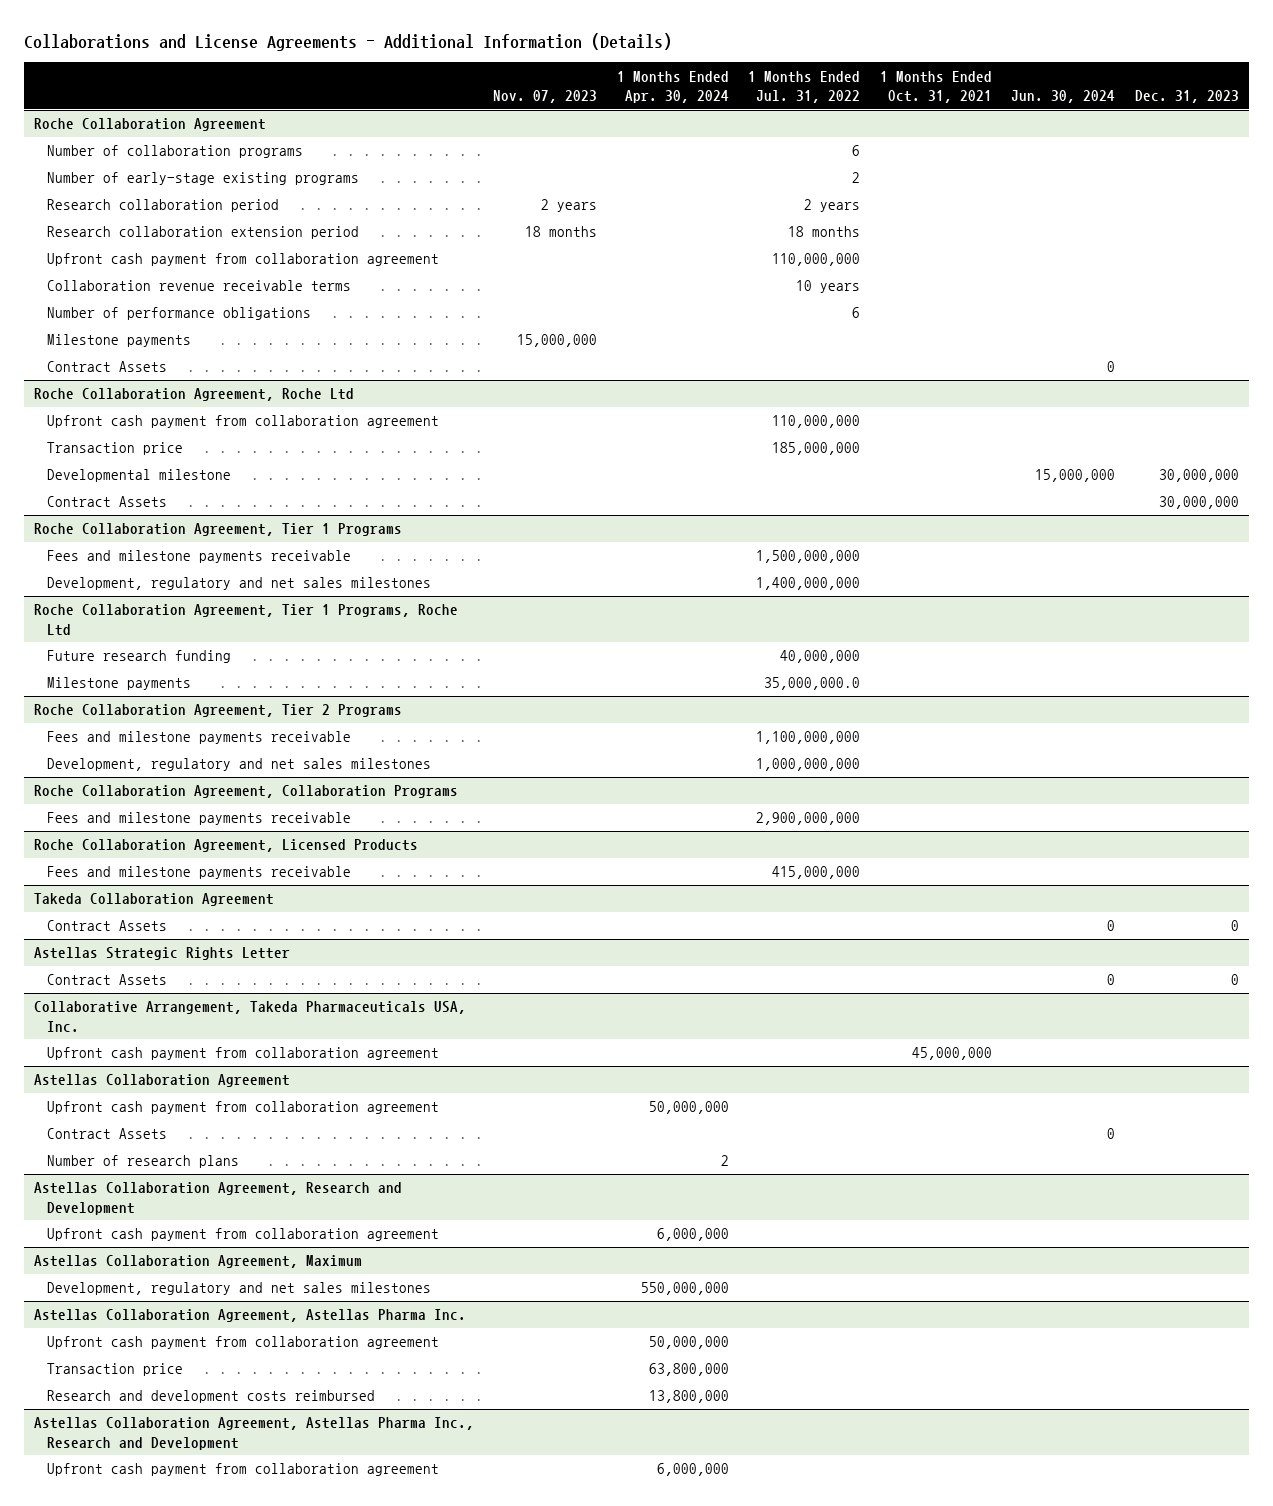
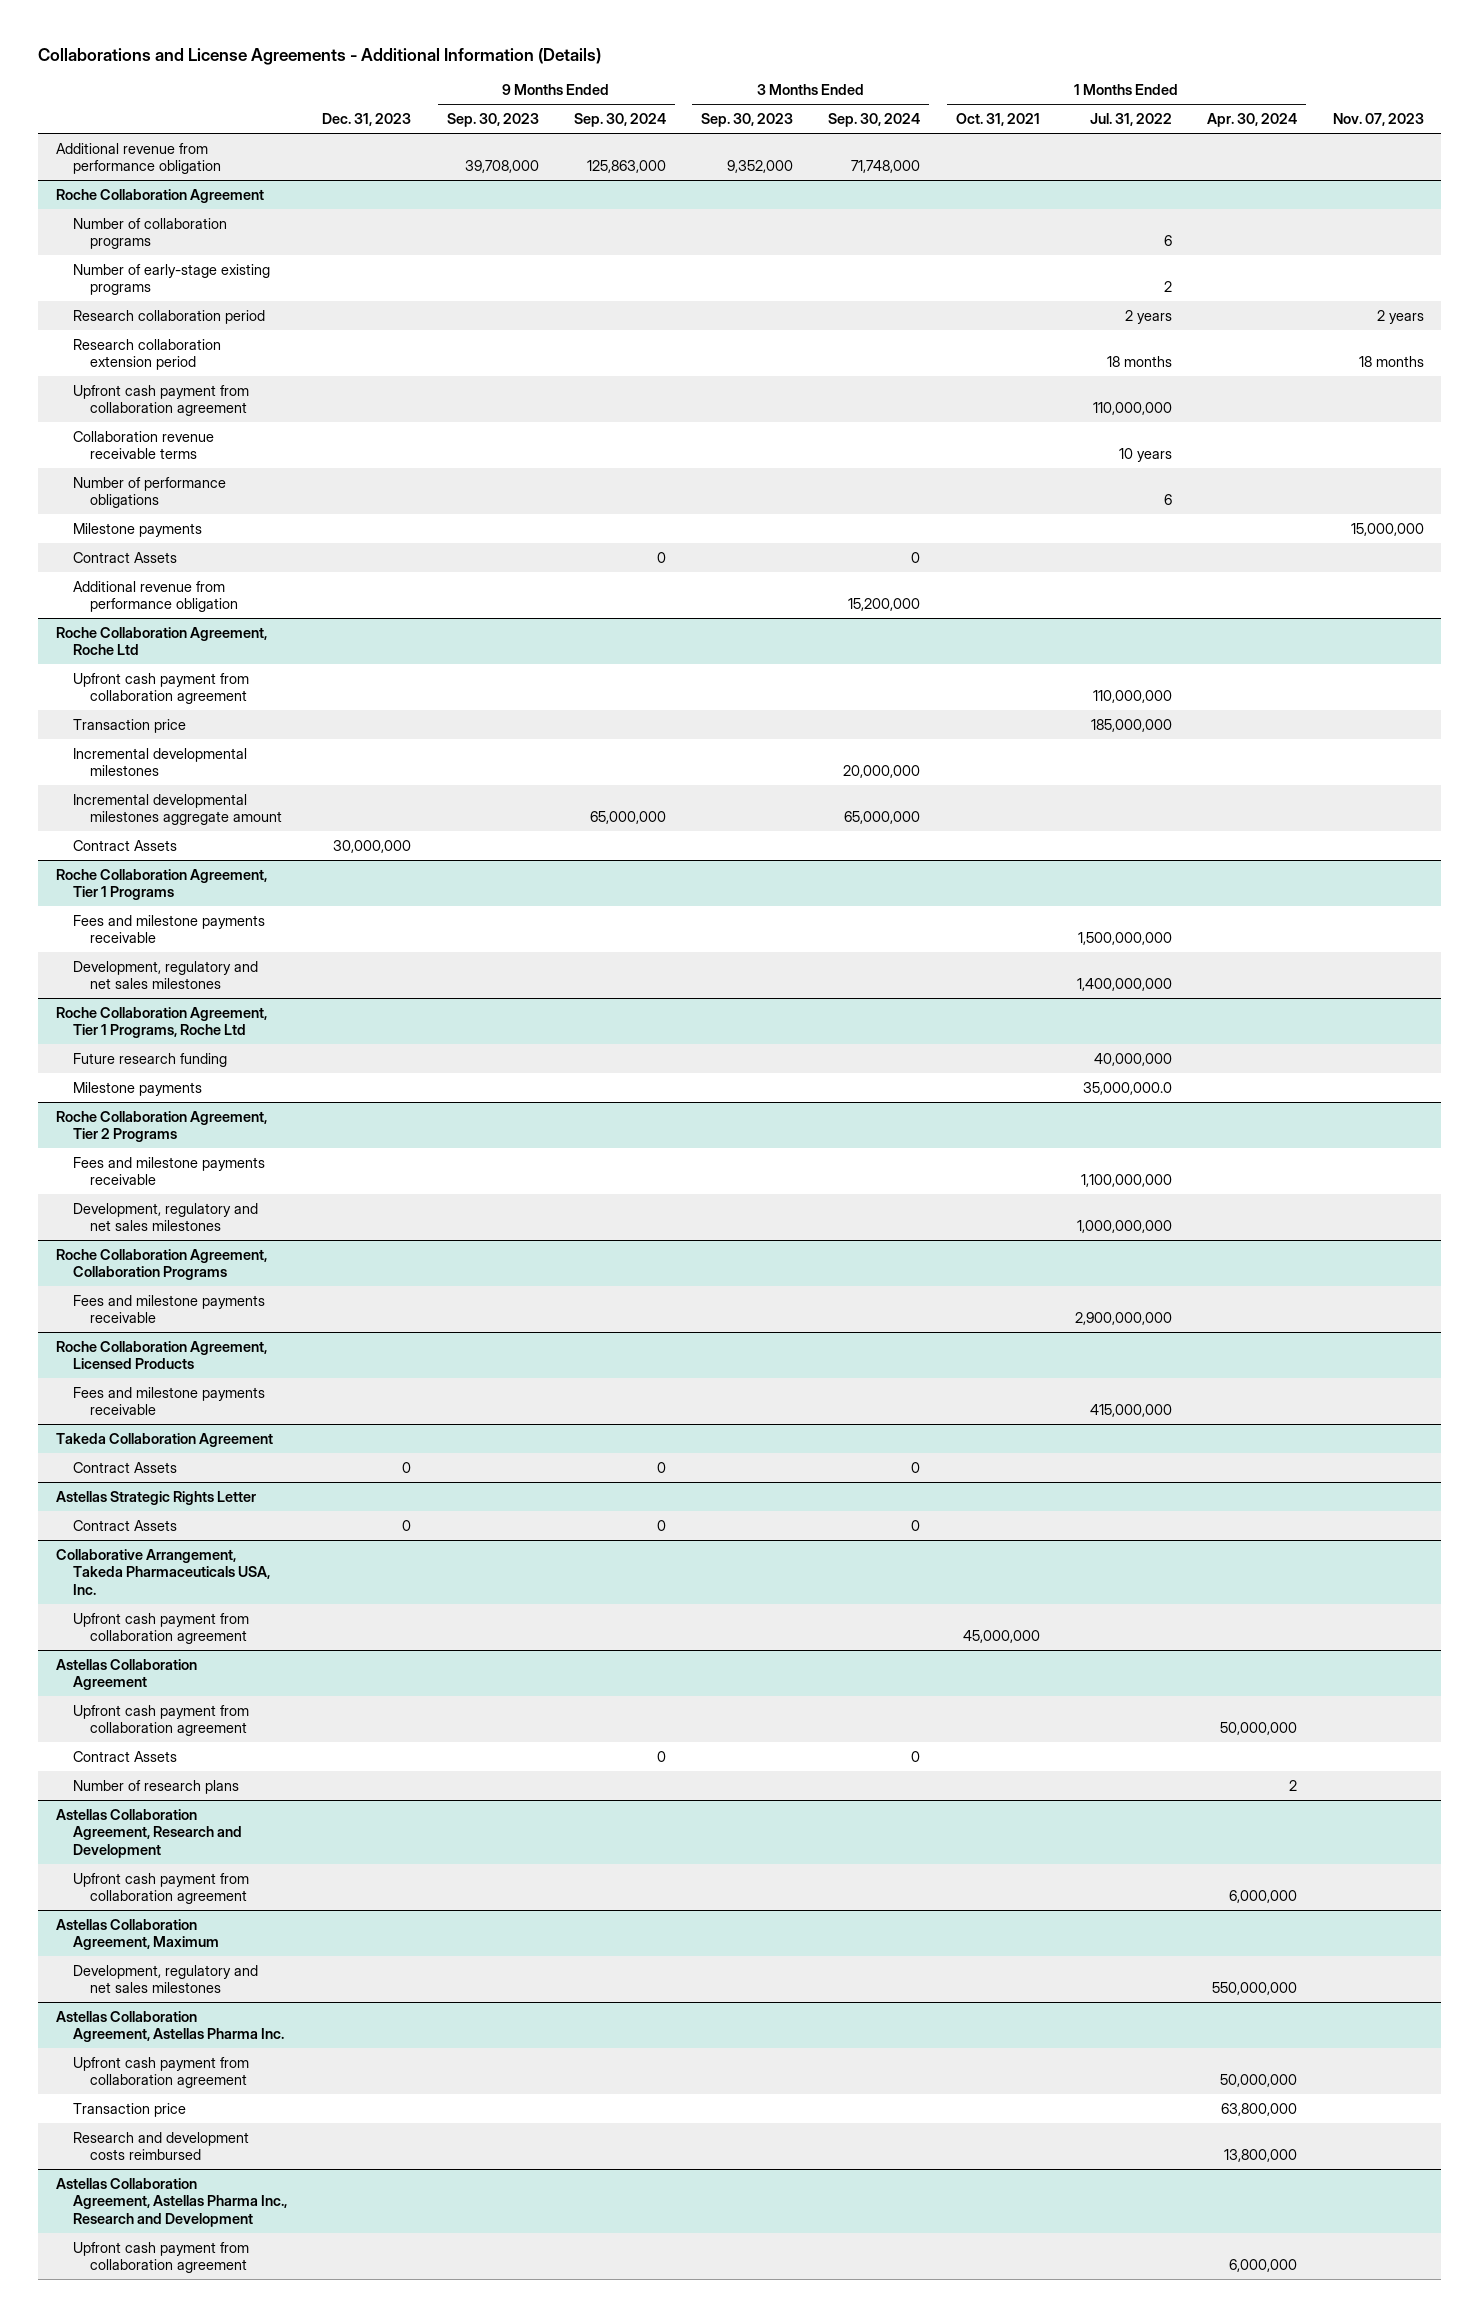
- | Nov. 07, 2023 | 1 Months Ended Apr. 30, 2024 | 1 Months Ended Jul. 31, 2022 | 1 Months Ended Oct. 31, 2021 | Jun. 30, 2024 | Dec. 31, 2023
+ | Dec. 31, 2023 | 9 Months Ended Sep. 30, 2023 | 9 Months Ended Sep. 30, 2024 | 3 Months Ended Sep. 30, 2023 | 3 Months Ended Sep. 30, 2024 | 1 Months Ended Oct. 31, 2021 | 1 Months Ended Jul. 31, 2022 | 1 Months Ended Apr. 30, 2024 | Nov. 07, 2023
+ Additional revenue from performance obligation | | 39,708,000 | 125,863,000 | 9,352,000 | 71,748,000 | | | |
@ Roche Collaboration Agreement
+ Additional revenue from performance obligation | | | | | 15,200,000 | | | |
@ Roche Collaboration Agreement, Roche Ltd
- Developmental milestone | | | | | 15,000,000 | 30,000,000
+ Incremental developmental milestones | | | | | 20,000,000 | | | |
+ Incremental developmental milestones aggregate amount | | | 65,000,000 | | 65,000,000 | | | |

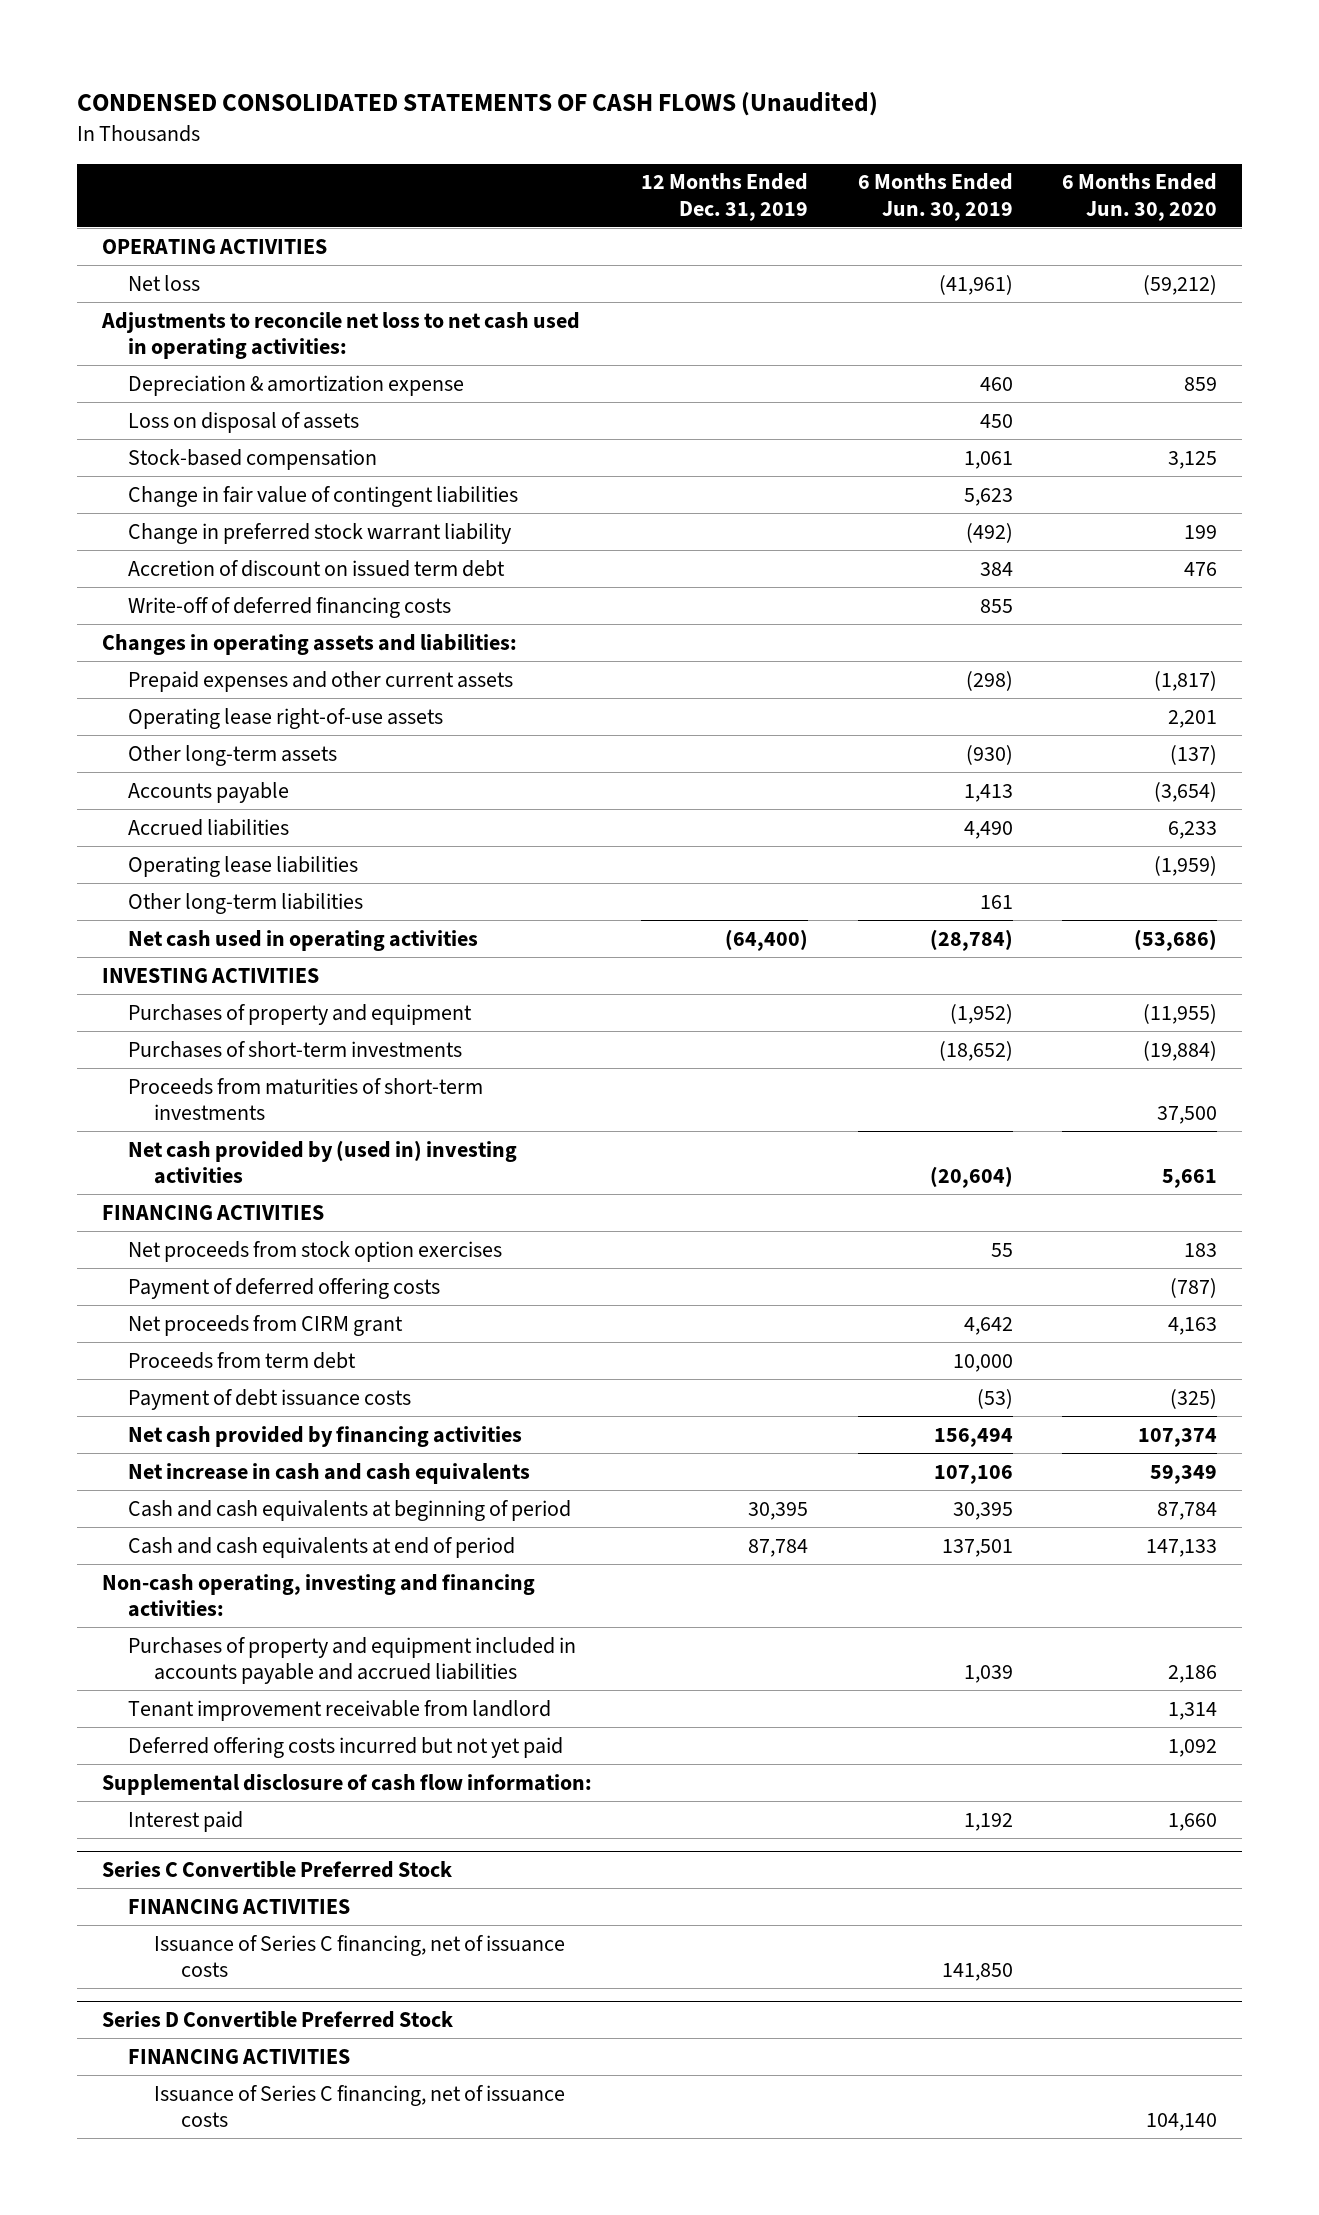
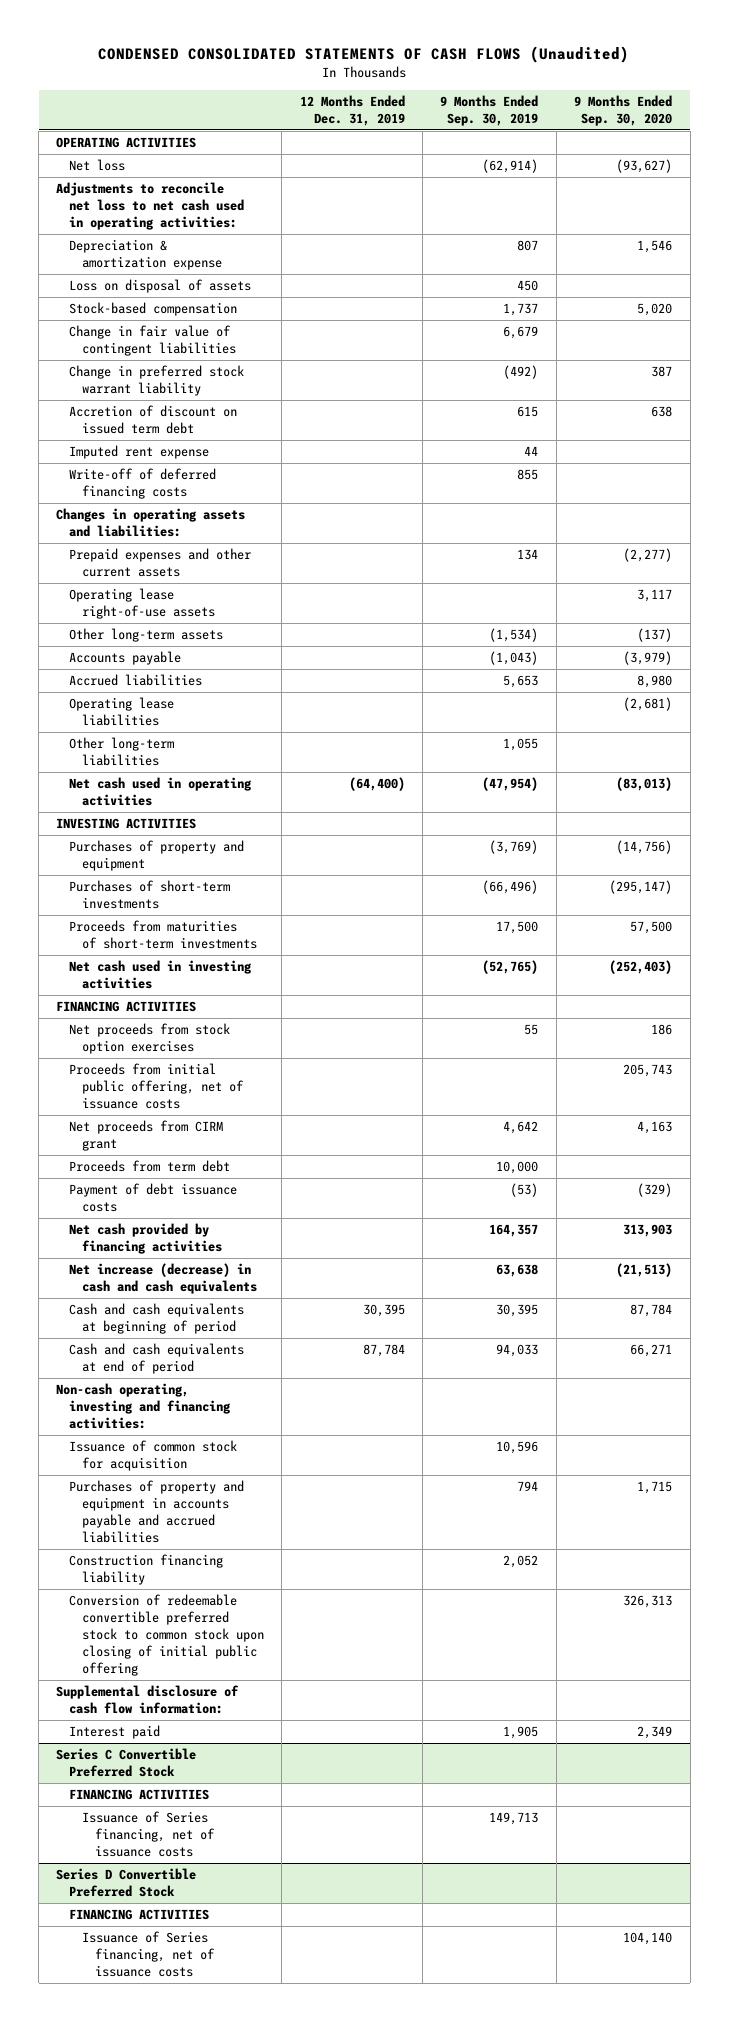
- | 12 Months Ended Dec. 31, 2019 | 6 Months Ended Jun. 30, 2019 | 6 Months Ended Jun. 30, 2020
+ | 12 Months Ended Dec. 31, 2019 | 9 Months Ended Sep. 30, 2019 | 9 Months Ended Sep. 30, 2020
+ Imputed rent expense | | 44 |
- Net cash provided by (used in) investing activities | | (20,604) | 5,661
+ Net cash used in investing activities | | (52,765) | (252,403)
- Payment of deferred offering costs | | | (787)
+ Proceeds from initial public offering, net of issuance costs | | | 205,743
- Net increase in cash and cash equivalents | | 107,106 | 59,349
+ Net increase (decrease) in cash and cash equivalents | | 63,638 | (21,513)
- Purchases of property and equipment included in accounts payable and accrued liabilities | | 1,039 | 2,186
- Tenant improvement receivable from landlord | | | 1,314
- Deferred offering costs incurred but not yet paid | | | 1,092
+ Issuance of common stock for acquisition | | 10,596 |
+ Purchases of property and equipment in accounts payable and accrued liabilities | | 794 | 1,715
+ Construction financing liability | | 2,052 |
+ Conversion of redeemable convertible preferred stock to common stock upon closing of initial public offering | | | 326,313
@ Series C Convertible Preferred Stock
- Issuance of Series C financing, net of issuance costs | | 141,850 |
+ Issuance of Series financing, net of issuance costs | | 149,713 |
@ Series D Convertible Preferred Stock
- Issuance of Series C financing, net of issuance costs | | | 104,140
+ Issuance of Series financing, net of issuance costs | | | 104,140

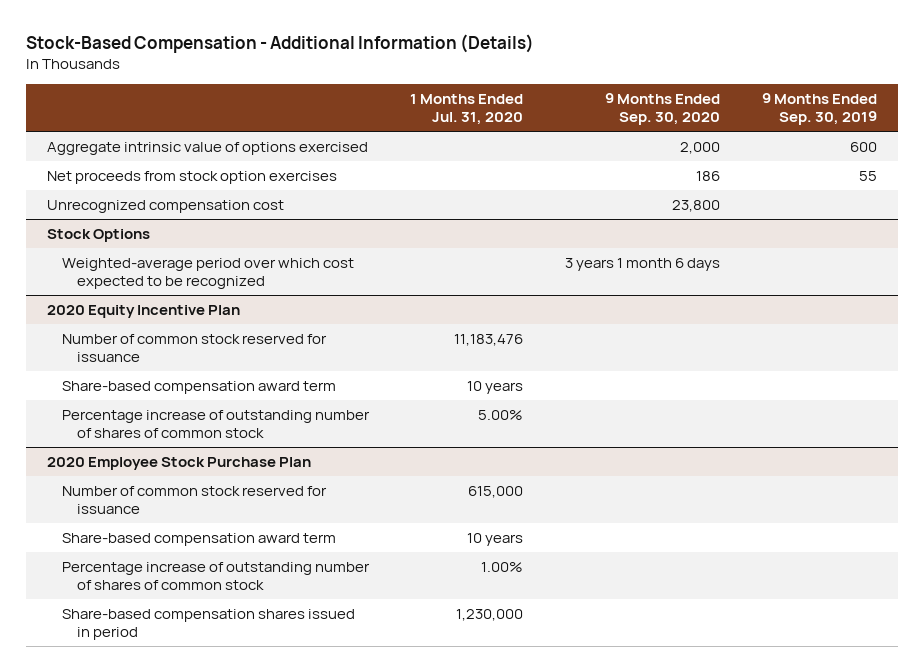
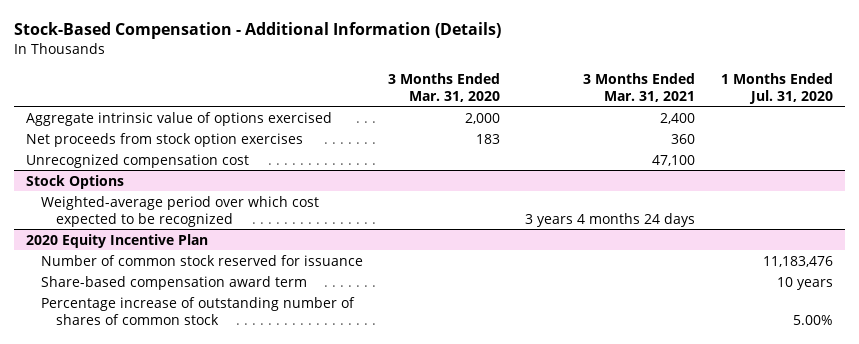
- | 1 Months Ended Jul. 31, 2020 | 9 Months Ended Sep. 30, 2020 | 9 Months Ended Sep. 30, 2019
+ | 3 Months Ended Mar. 31, 2020 | 3 Months Ended Mar. 31, 2021 | 1 Months Ended Jul. 31, 2020
- 2020 Employee Stock Purchase Plan
- Number of common stock reserved for issuance | 615,000 | |
- Share-based compensation award term | 10 years | |
- Percentage increase of outstanding number of shares of common stock | 1.00% | |
- Share-based compensation shares issued in period | 1,230,000 | |

